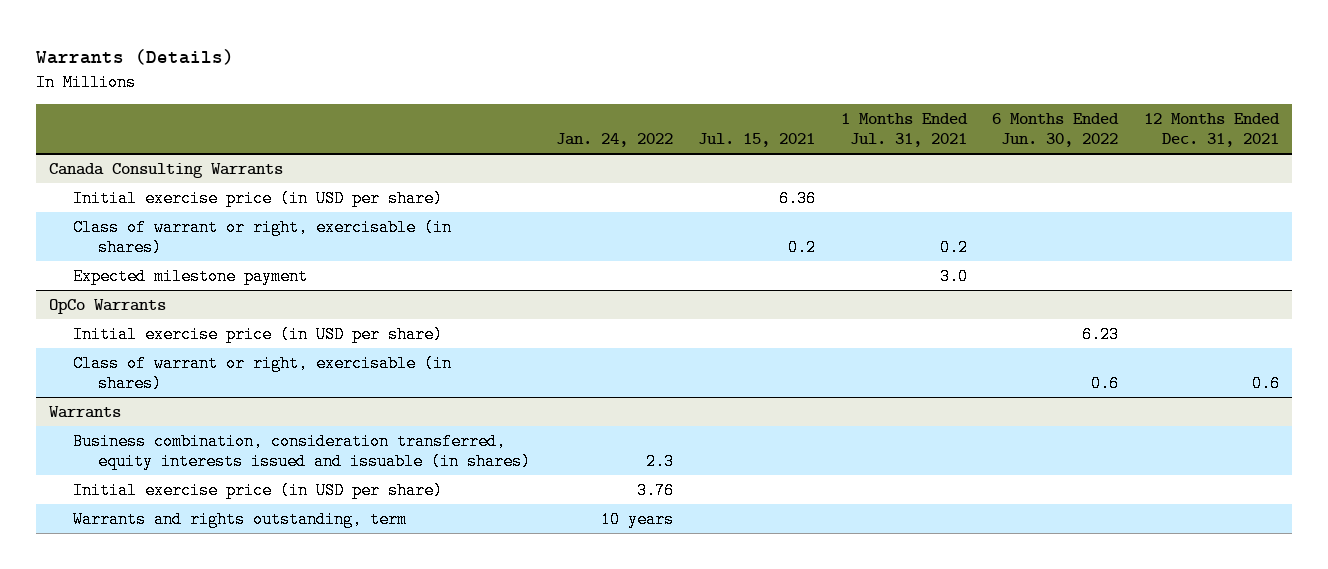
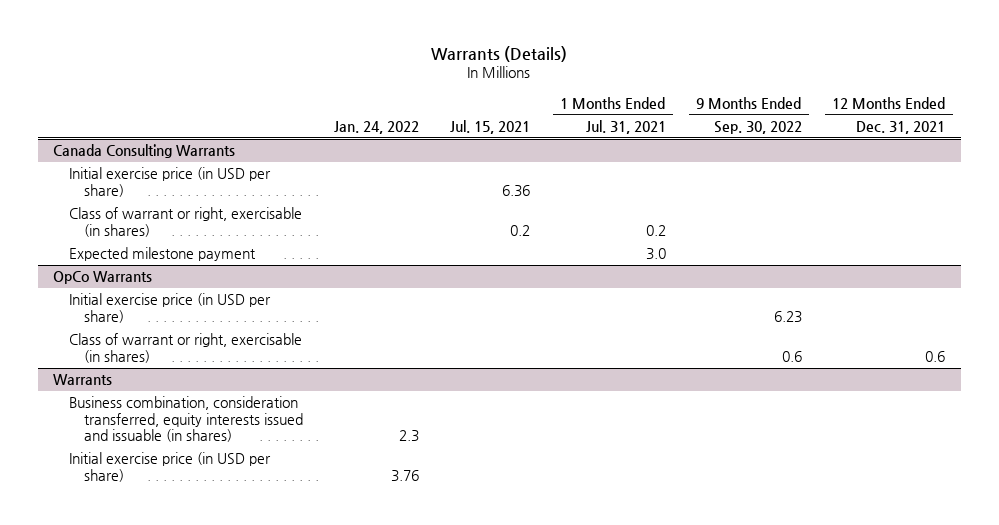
- | Jan. 24, 2022 | Jul. 15, 2021 | 1 Months Ended Jul. 31, 2021 | 6 Months Ended Jun. 30, 2022 | 12 Months Ended Dec. 31, 2021
+ | Jan. 24, 2022 | Jul. 15, 2021 | 1 Months Ended Jul. 31, 2021 | 9 Months Ended Sep. 30, 2022 | 12 Months Ended Dec. 31, 2021
@ Warrants
- Warrants and rights outstanding, term | 10 years | | | |

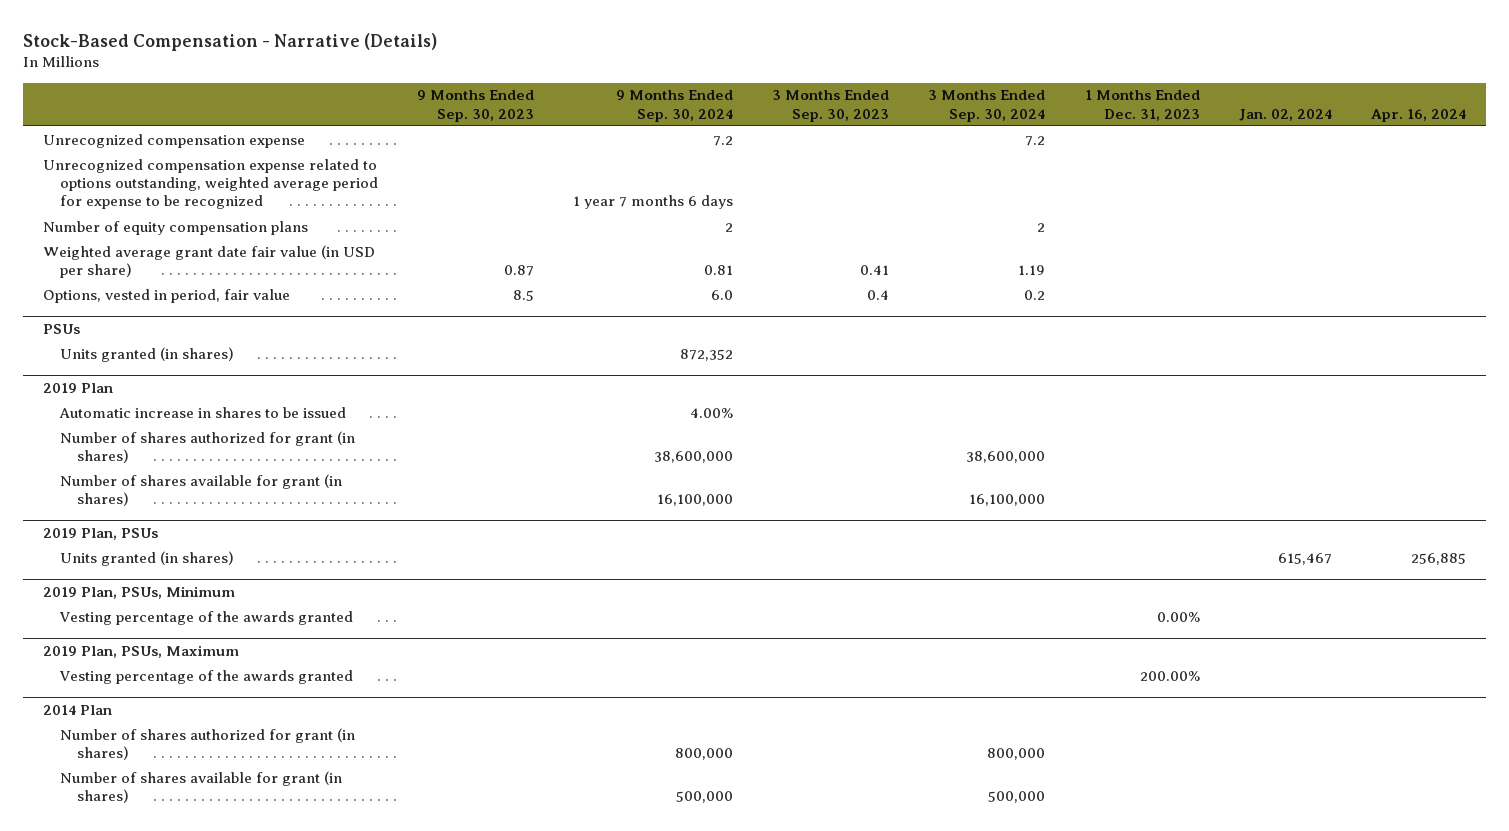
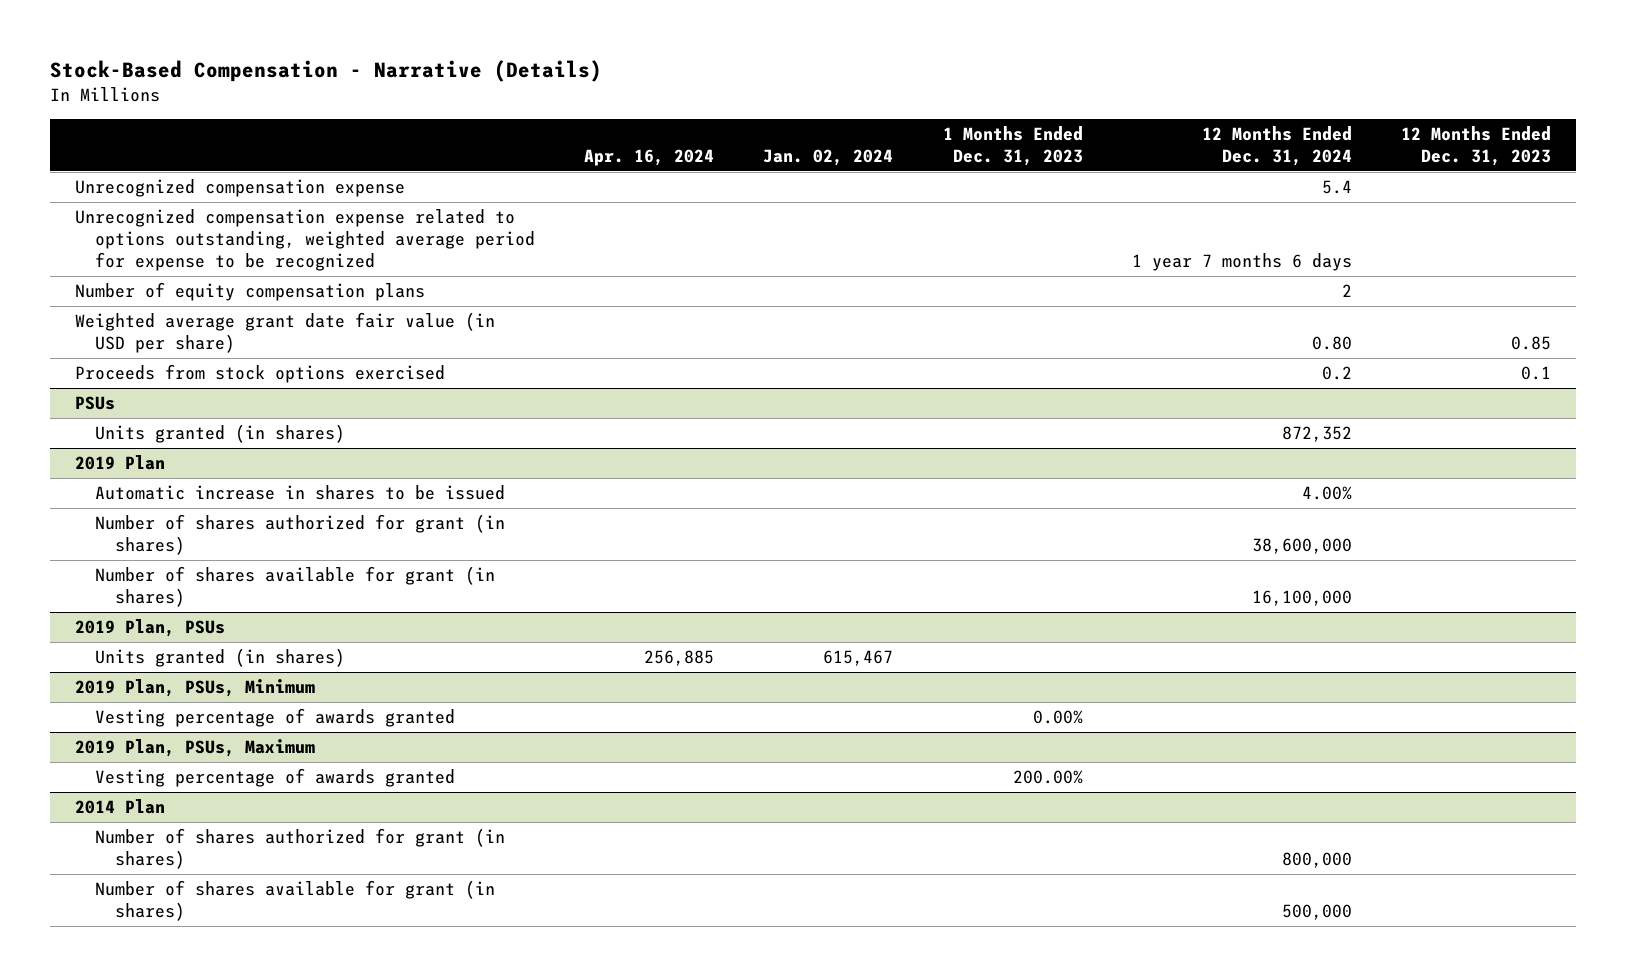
- | 9 Months Ended Sep. 30, 2023 | 9 Months Ended Sep. 30, 2024 | 3 Months Ended Sep. 30, 2023 | 3 Months Ended Sep. 30, 2024 | 1 Months Ended Dec. 31, 2023 | Jan. 02, 2024 | Apr. 16, 2024
+ | Apr. 16, 2024 | Jan. 02, 2024 | 1 Months Ended Dec. 31, 2023 | 12 Months Ended Dec. 31, 2024 | 12 Months Ended Dec. 31, 2023
- Options, vested in period, fair value | 8.5 | 6.0 | 0.4 | 0.2 | | |
+ Proceeds from stock options exercised | | | | 0.2 | 0.1
@ 2019 Plan, PSUs, Minimum
- Vesting percentage of the awards granted | | | | | 0.00% | |
+ Vesting percentage of awards granted | | | 0.00% | |
@ 2019 Plan, PSUs, Maximum
- Vesting percentage of the awards granted | | | | | 200.00% | |
+ Vesting percentage of awards granted | | | 200.00% | |

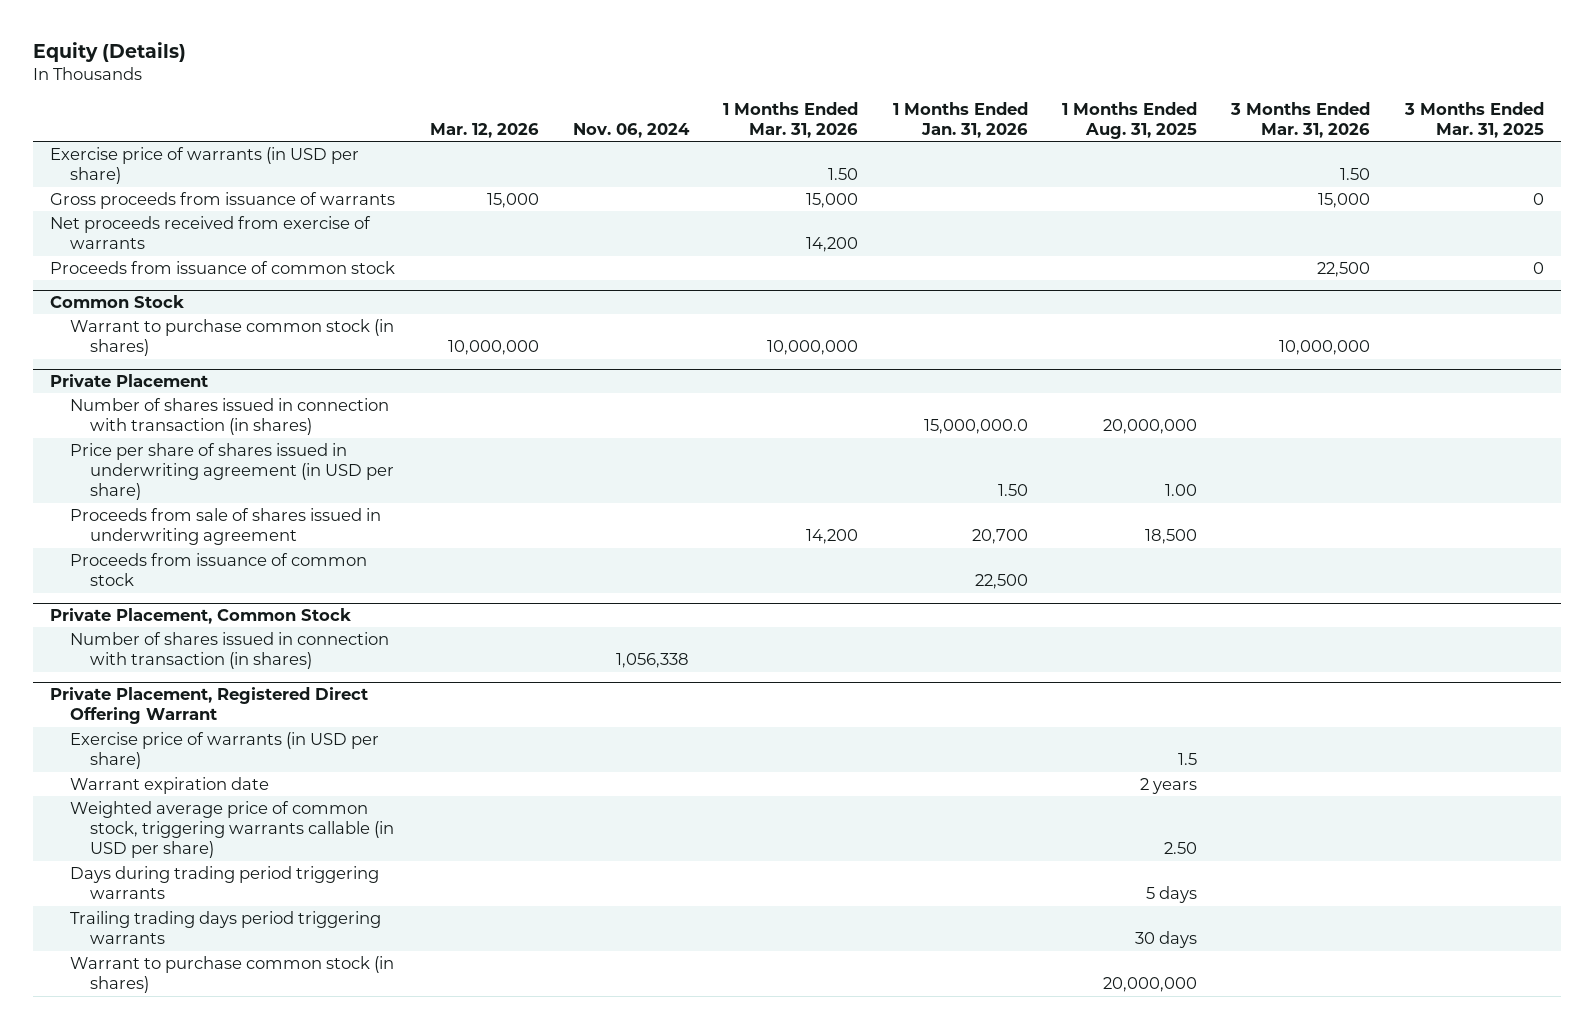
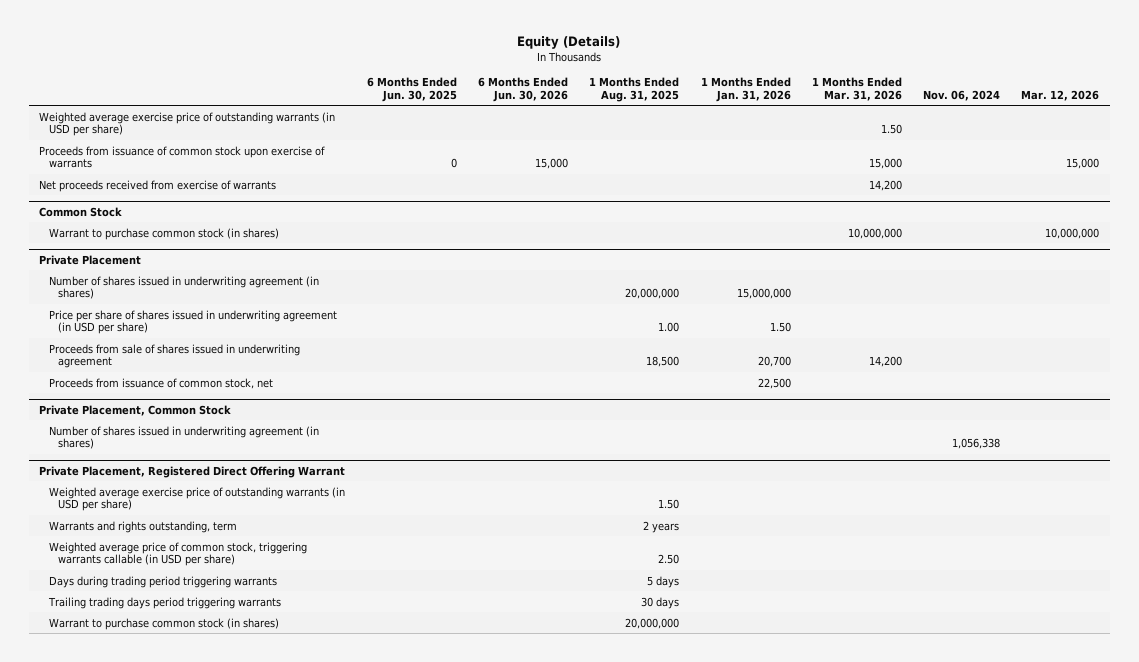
- | Mar. 12, 2026 | Nov. 06, 2024 | 1 Months Ended Mar. 31, 2026 | 1 Months Ended Jan. 31, 2026 | 1 Months Ended Aug. 31, 2025 | 3 Months Ended Mar. 31, 2026 | 3 Months Ended Mar. 31, 2025
+ | 6 Months Ended Jun. 30, 2025 | 6 Months Ended Jun. 30, 2026 | 1 Months Ended Aug. 31, 2025 | 1 Months Ended Jan. 31, 2026 | 1 Months Ended Mar. 31, 2026 | Nov. 06, 2024 | Mar. 12, 2026
- Exercise price of warrants (in USD per share) | | | 1.50 | | | 1.50 |
- Gross proceeds from issuance of warrants | 15,000 | | 15,000 | | | 15,000 | 0
+ Weighted average exercise price of outstanding warrants (in USD per share) | | | | | 1.50 | |
+ Proceeds from issuance of common stock upon exercise of warrants | 0 | 15,000 | | | 15,000 | | 15,000
- Proceeds from issuance of common stock | | | | | | 22,500 | 0
@ Private Placement
- Number of shares issued in connection with transaction (in shares) | | | | 15,000,000.0 | 20,000,000 | |
+ Number of shares issued in underwriting agreement (in shares) | | | 20,000,000 | 15,000,000 | | |
- Proceeds from issuance of common stock | | | | 22,500 | | |
+ Proceeds from issuance of common stock, net | | | | 22,500 | | |
@ Private Placement, Common Stock
- Number of shares issued in connection with transaction (in shares) | | 1,056,338 | | | | |
+ Number of shares issued in underwriting agreement (in shares) | | | | | | 1,056,338 |
@ Private Placement, Registered Direct Offering Warrant
- Exercise price of warrants (in USD per share) | | | | | 1.5 | |
- Warrant expiration date | | | | | 2 years | |
+ Weighted average exercise price of outstanding warrants (in USD per share) | | | 1.50 | | | |
+ Warrants and rights outstanding, term | | | 2 years | | | |

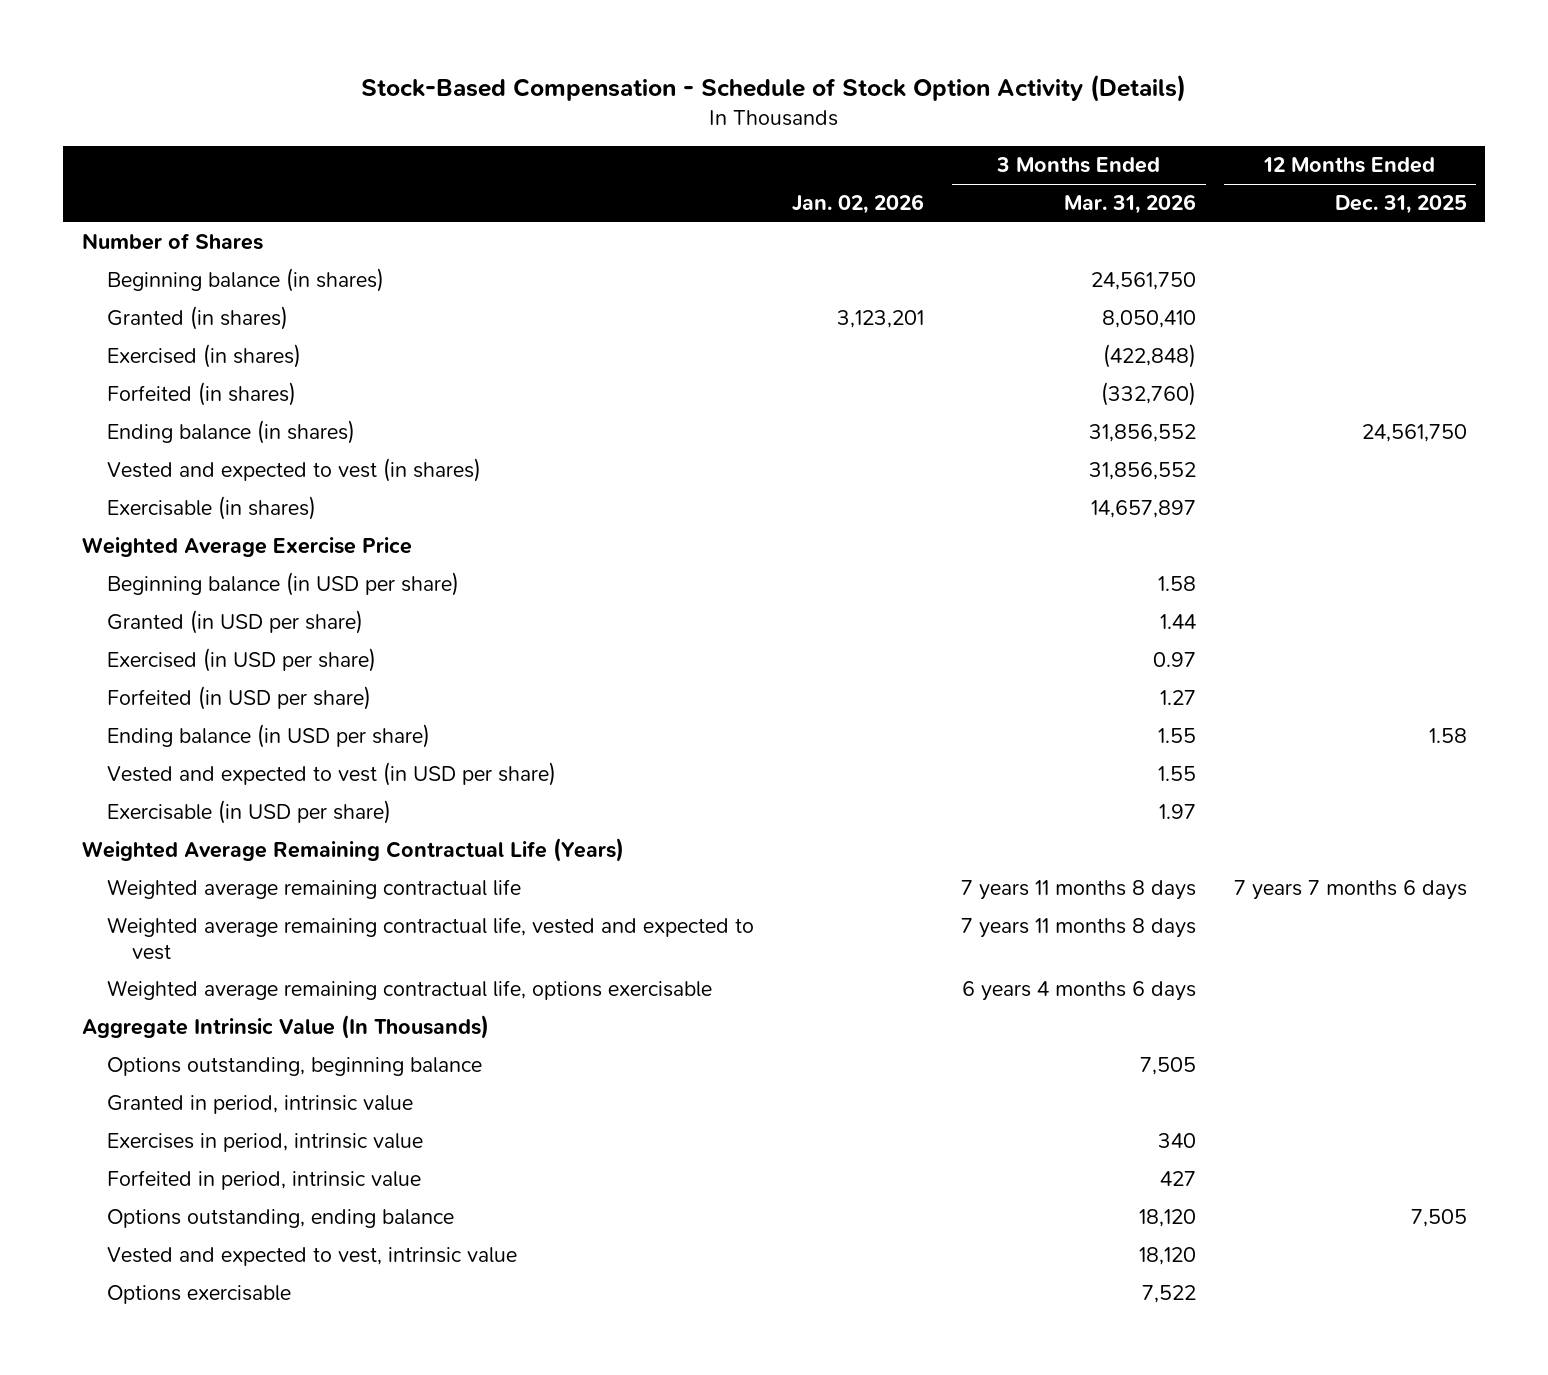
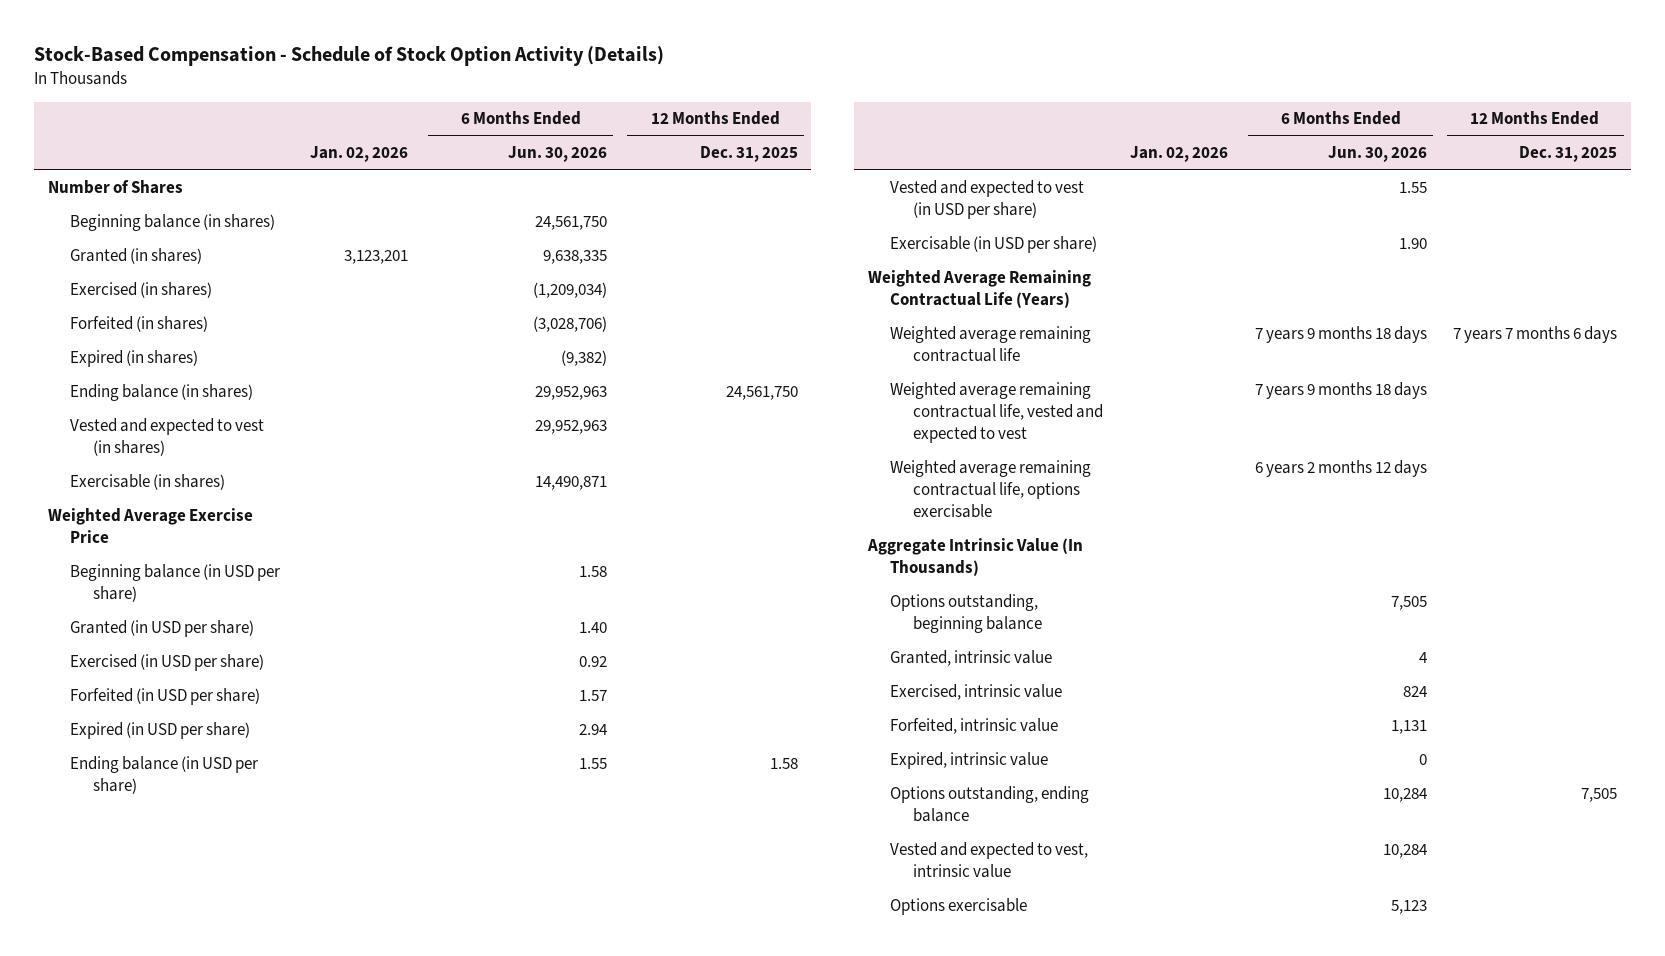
- | Jan. 02, 2026 | 3 Months Ended Mar. 31, 2026 | 12 Months Ended Dec. 31, 2025
+ | Jan. 02, 2026 | 6 Months Ended Jun. 30, 2026 | 12 Months Ended Dec. 31, 2025
+ Expired (in shares) | | (9,382) |
+ Expired (in USD per share) | | 2.94 |
- Granted in period, intrinsic value
- Exercises in period, intrinsic value | | 340 |
- Forfeited in period, intrinsic value | | 427 |
+ Granted, intrinsic value | | 4 |
+ Exercised, intrinsic value | | 824 |
+ Forfeited, intrinsic value | | 1,131 |
+ Expired, intrinsic value | | 0 |

